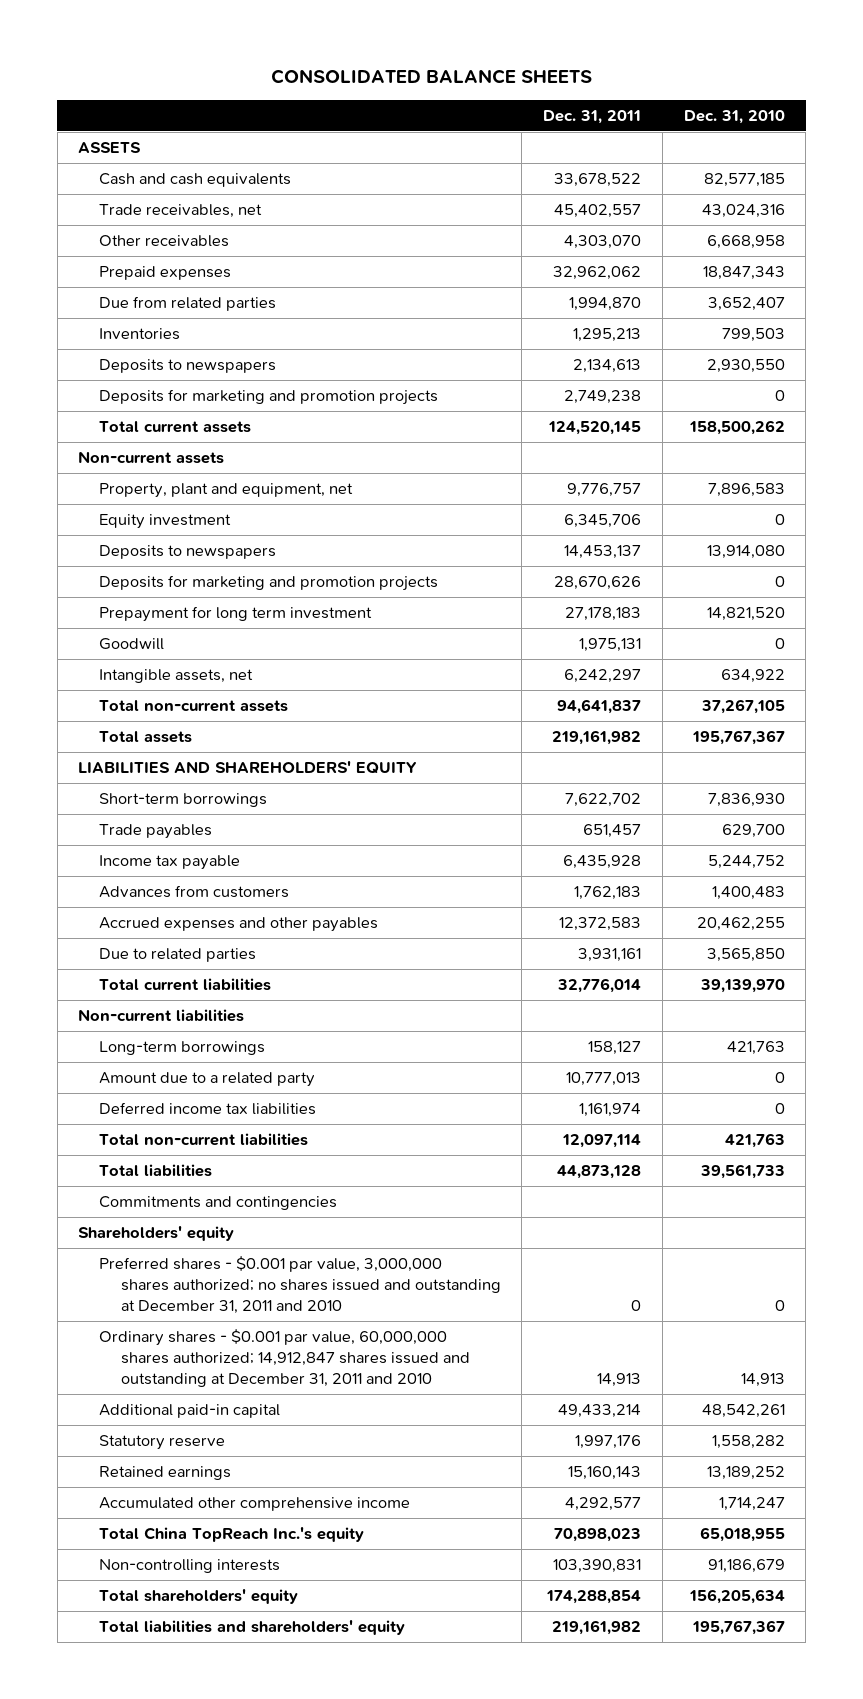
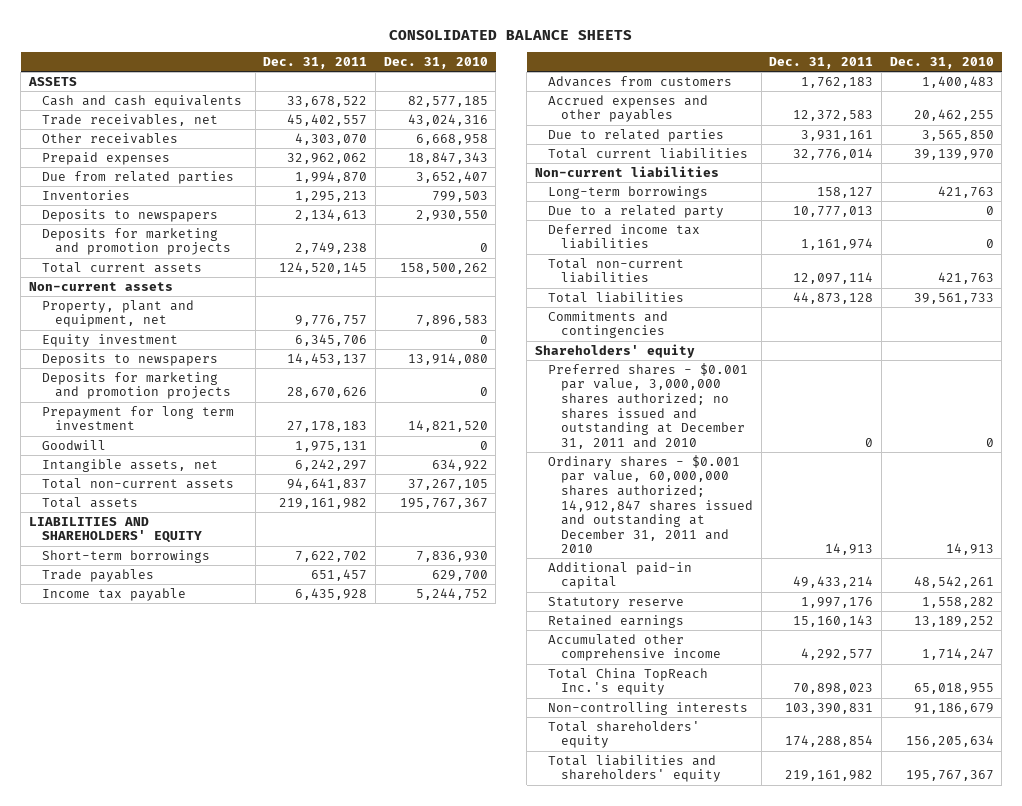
- Amount due to a related party | 10,777,013 | 0
+ Due to a related party | 10,777,013 | 0

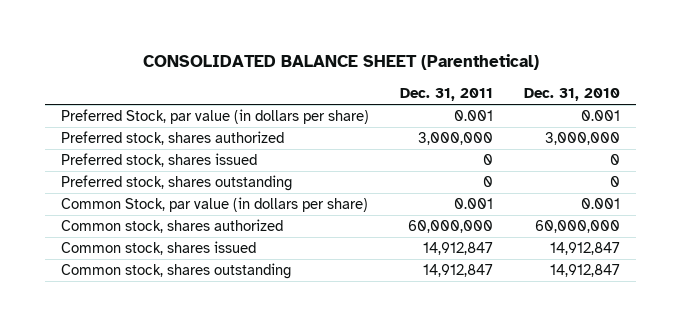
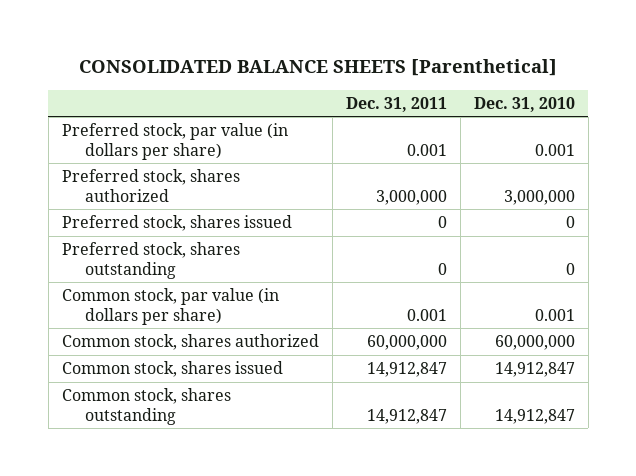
- CONSOLIDATED BALANCE SHEET (Parenthetical)
+ CONSOLIDATED BALANCE SHEETS [Parenthetical]
- Preferred Stock, par value (in dollars per share) | 0.001 | 0.001
+ Preferred stock, par value (in dollars per share) | 0.001 | 0.001
- Common Stock, par value (in dollars per share) | 0.001 | 0.001
+ Common stock, par value (in dollars per share) | 0.001 | 0.001

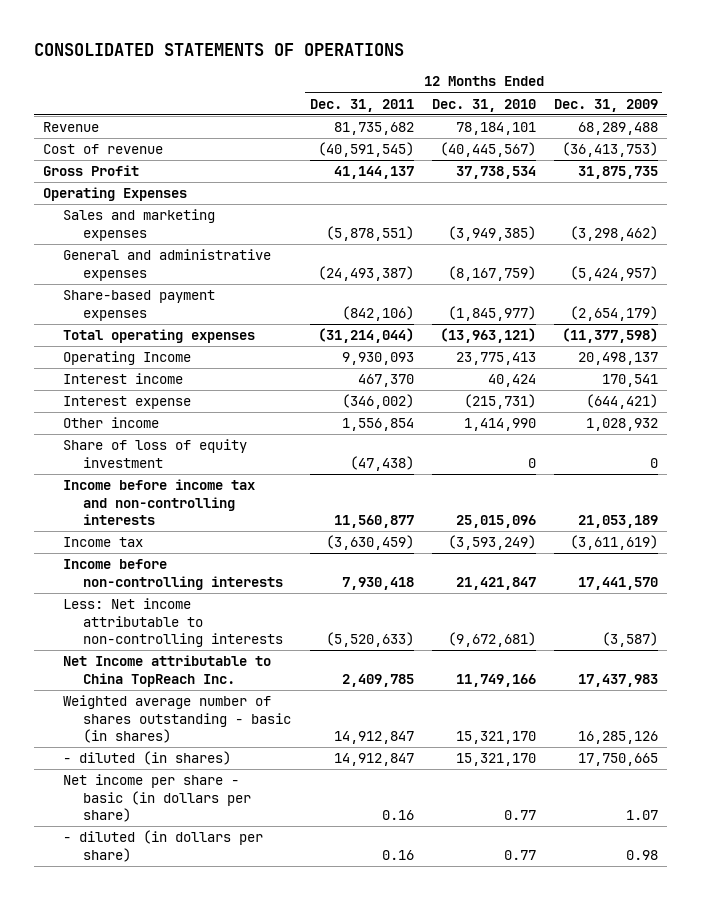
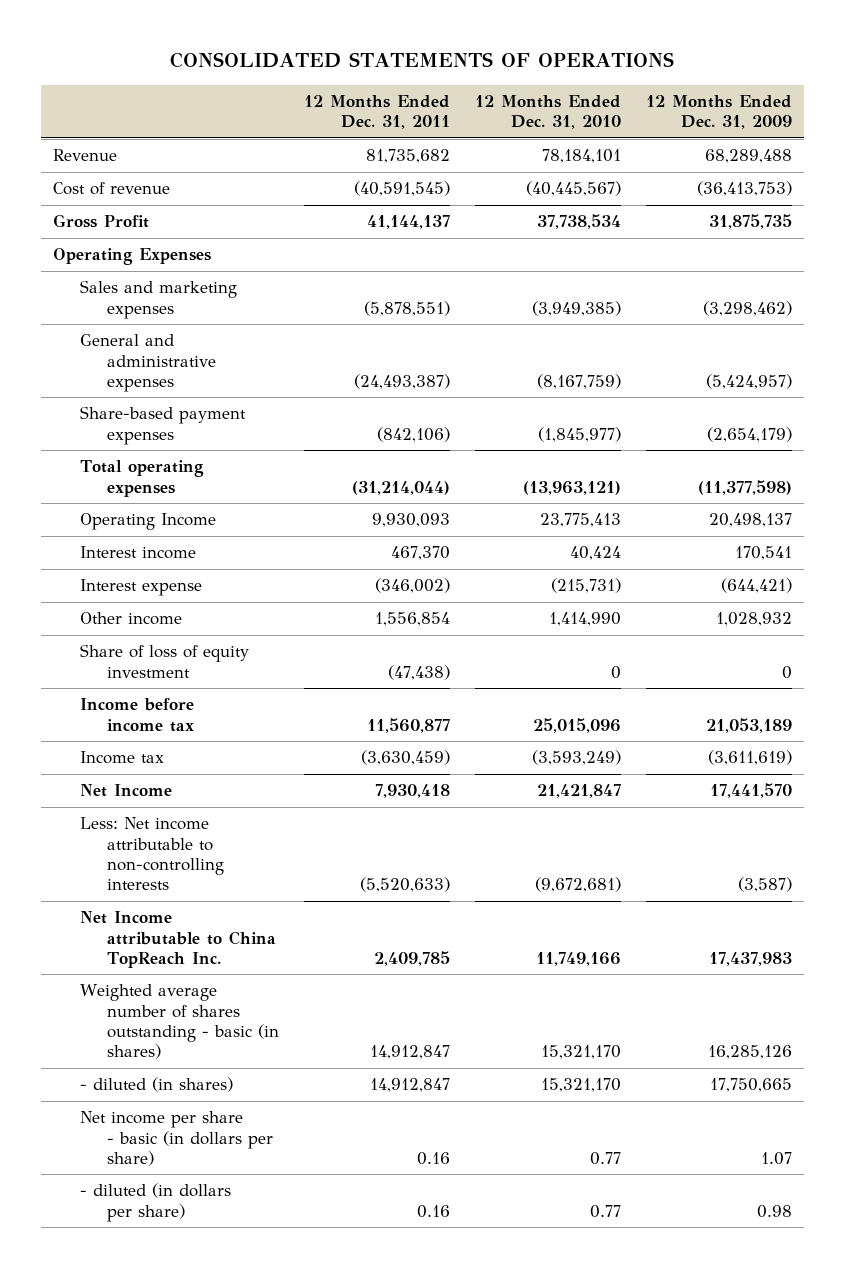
- Income before income tax and non-controlling interests | 11,560,877 | 25,015,096 | 21,053,189
+ Income before income tax | 11,560,877 | 25,015,096 | 21,053,189
- Income before non-controlling interests | 7,930,418 | 21,421,847 | 17,441,570
+ Net Income | 7,930,418 | 21,421,847 | 17,441,570

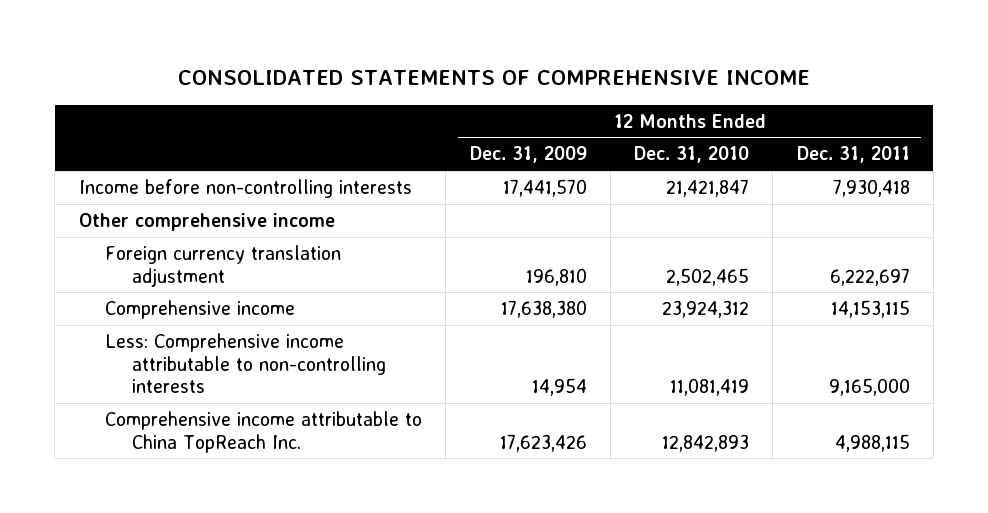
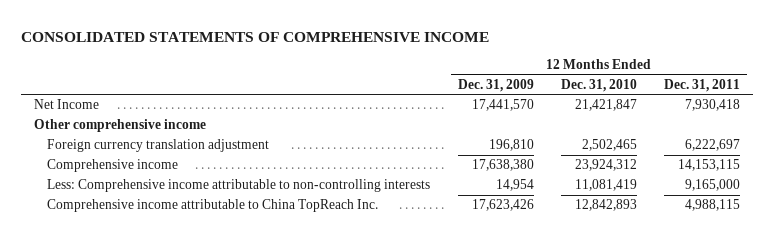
- Income before non-controlling interests | 17,441,570 | 21,421,847 | 7,930,418
+ Net Income | 17,441,570 | 21,421,847 | 7,930,418

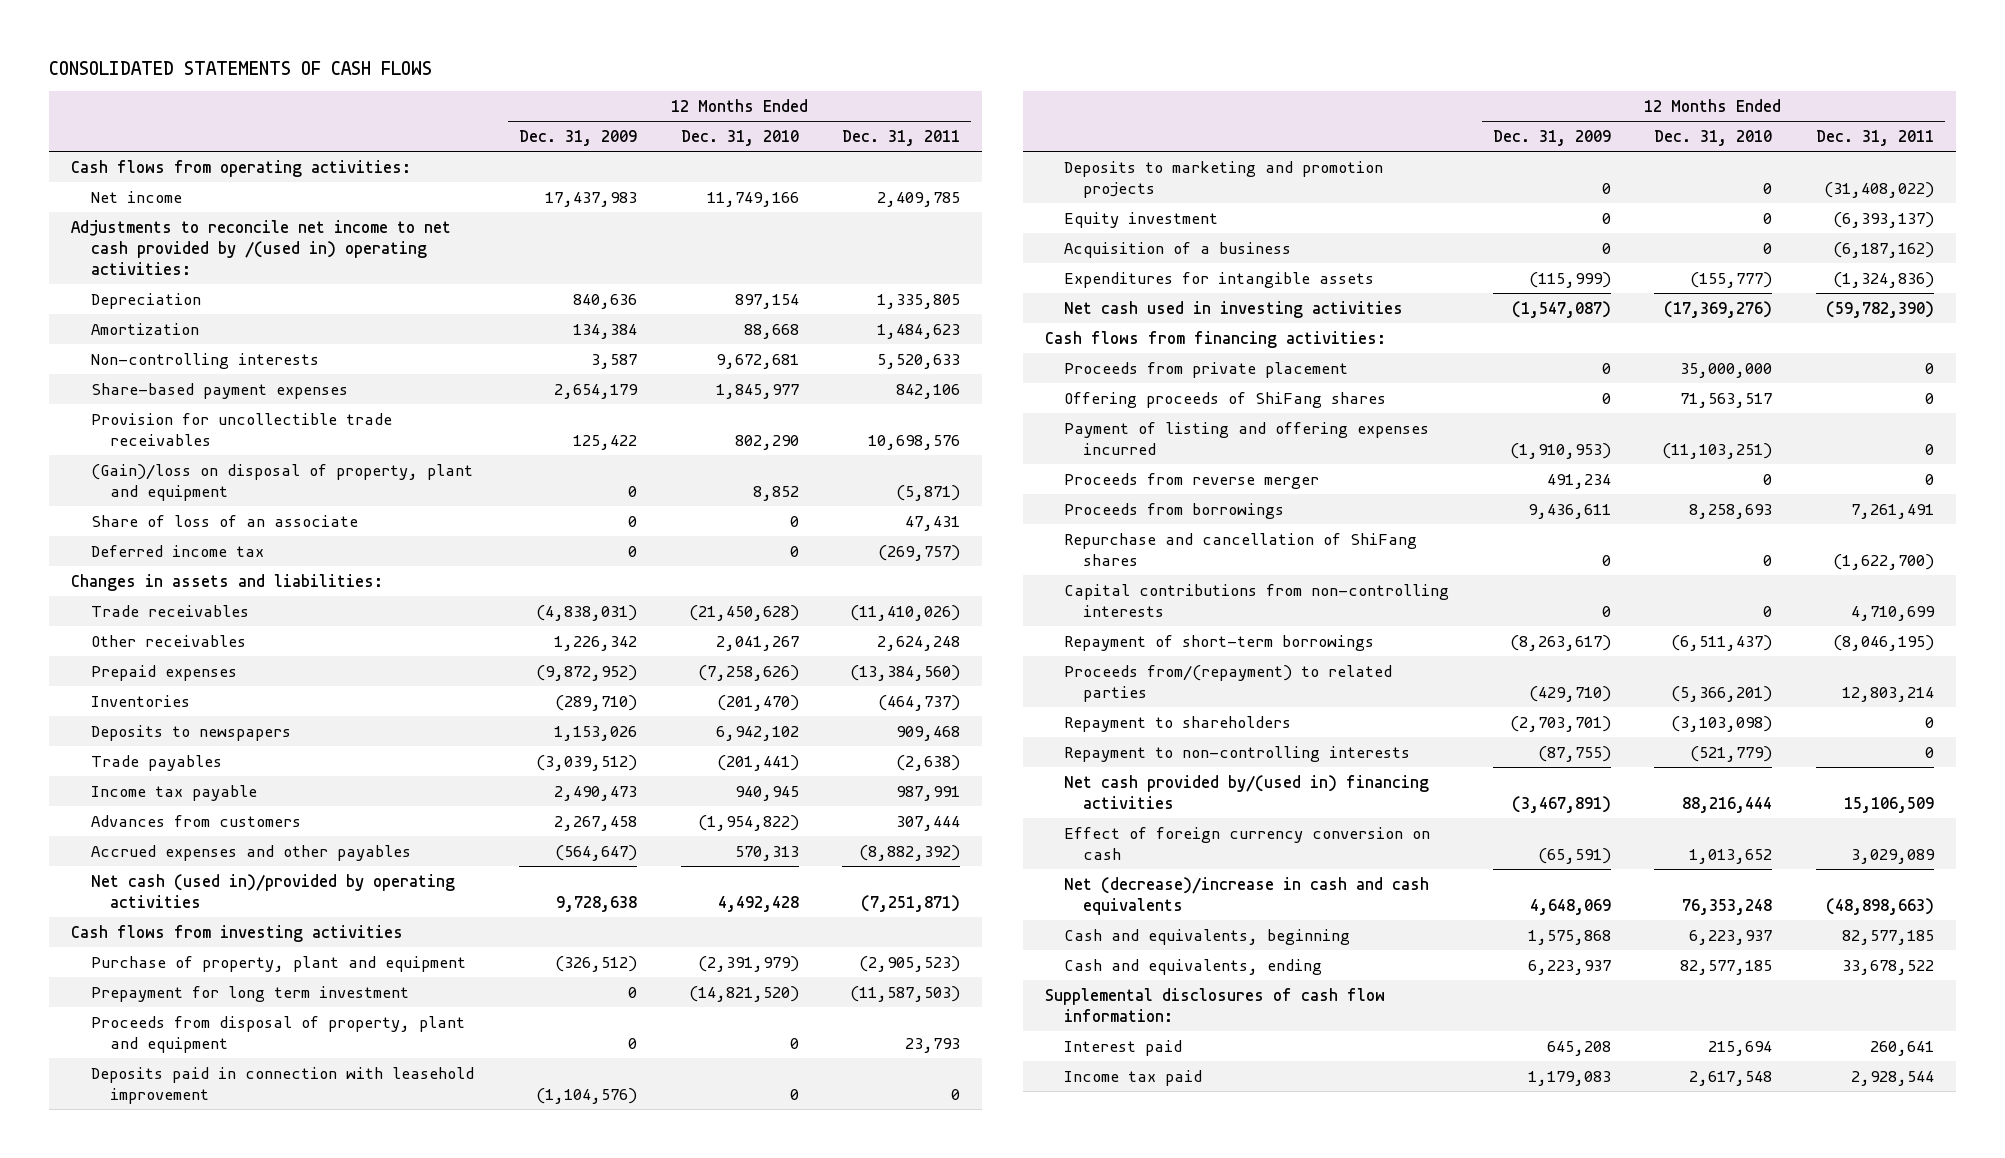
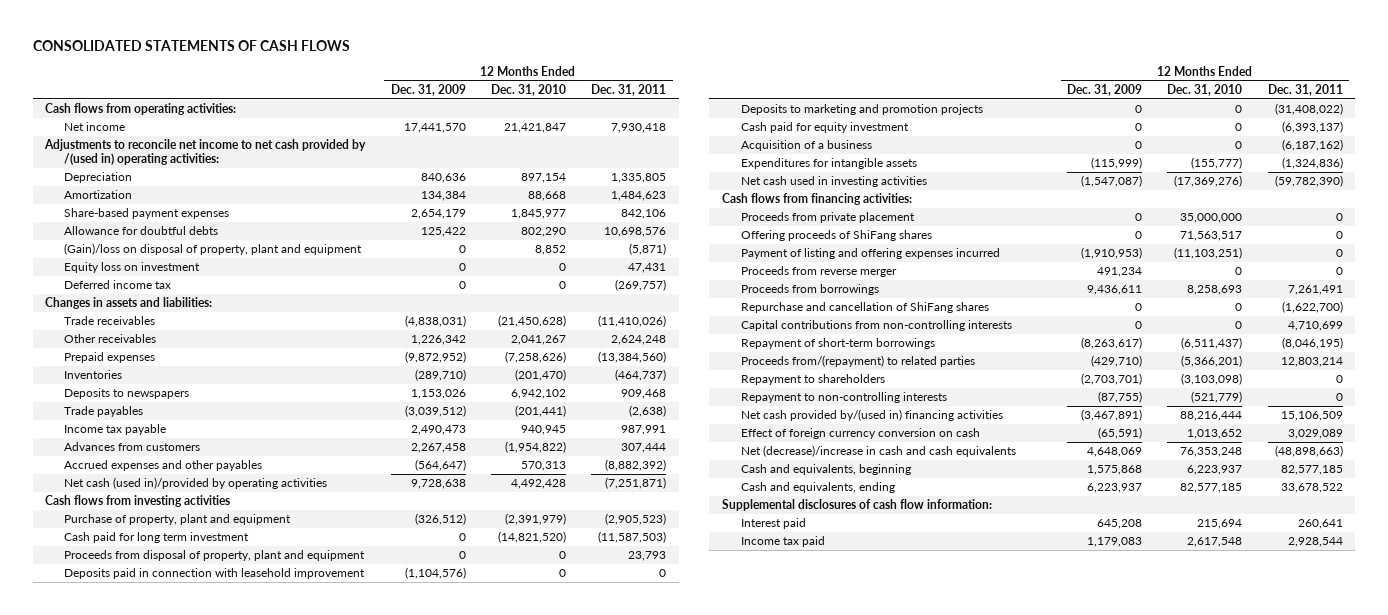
- Net income | 17,437,983 | 11,749,166 | 2,409,785
+ Net income | 17,441,570 | 21,421,847 | 7,930,418
- Non-controlling interests | 3,587 | 9,672,681 | 5,520,633
- Provision for uncollectible trade receivables | 125,422 | 802,290 | 10,698,576
+ Allowance for doubtful debts | 125,422 | 802,290 | 10,698,576
- Share of loss of an associate | 0 | 0 | 47,431
+ Equity loss on investment | 0 | 0 | 47,431
- Prepayment for long term investment | 0 | (14,821,520) | (11,587,503)
+ Cash paid for long term investment | 0 | (14,821,520) | (11,587,503)
- Equity investment | 0 | 0 | (6,393,137)
+ Cash paid for equity investment | 0 | 0 | (6,393,137)

